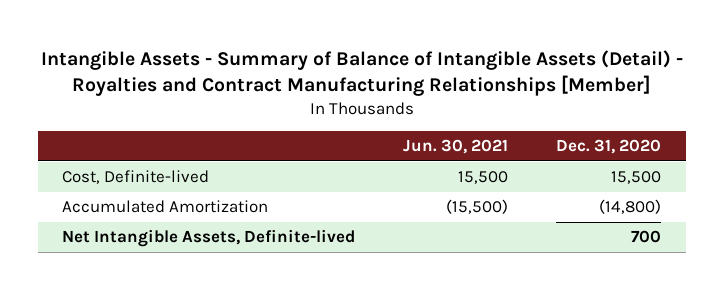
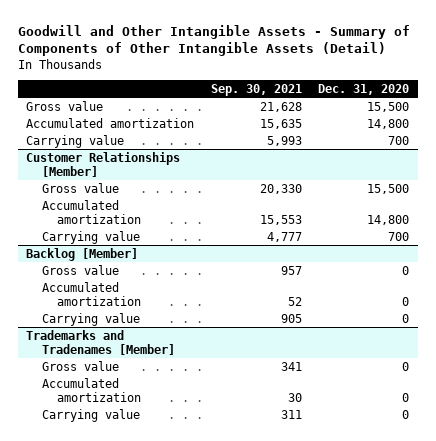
- Intangible Assets - Summary of Balance of Intangible Assets (Detail) - Royalties and Contract Manufacturing Relationships [Member]
+ Goodwill and Other Intangible Assets - Summary of Components of Other Intangible Assets (Detail)
- | Jun. 30, 2021 | Dec. 31, 2020
+ | Sep. 30, 2021 | Dec. 31, 2020
- Cost, Definite-lived | 15,500 | 15,500
- Accumulated Amortization | (15,500) | (14,800)
- Net Intangible Assets, Definite-lived | | 700
+ Gross value | 21,628 | 15,500
+ Accumulated amortization | 15,635 | 14,800
+ Carrying value | 5,993 | 700
+ Customer Relationships [Member]
+ Gross value | 20,330 | 15,500
+ Accumulated amortization | 15,553 | 14,800
+ Carrying value | 4,777 | 700
+ Backlog [Member]
+ Gross value | 957 | 0
+ Accumulated amortization | 52 | 0
+ Carrying value | 905 | 0
+ Trademarks and Tradenames [Member]
+ Gross value | 341 | 0
+ Accumulated amortization | 30 | 0
+ Carrying value | 311 | 0

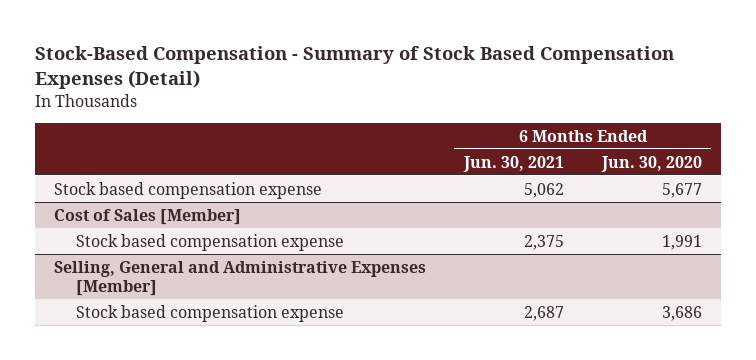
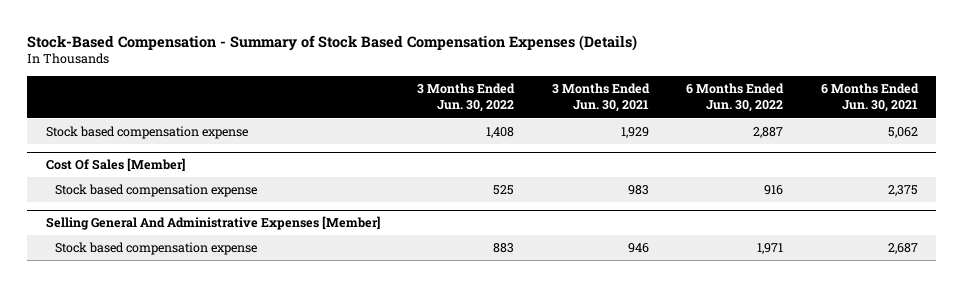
- Stock-Based Compensation - Summary of Stock Based Compensation Expenses (Detail)
+ Stock-Based Compensation - Summary of Stock Based Compensation Expenses (Details)
- | 6 Months Ended Jun. 30, 2021 | 6 Months Ended Jun. 30, 2020
+ | 3 Months Ended Jun. 30, 2022 | 3 Months Ended Jun. 30, 2021 | 6 Months Ended Jun. 30, 2022 | 6 Months Ended Jun. 30, 2021
- Cost of Sales [Member]
+ Cost Of Sales [Member]
- Selling, General and Administrative Expenses [Member]
+ Selling General And Administrative Expenses [Member]

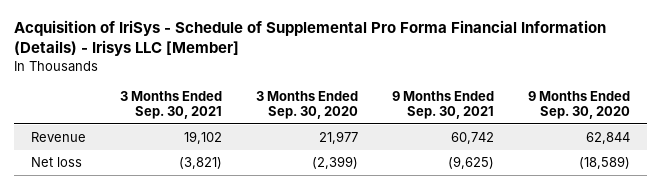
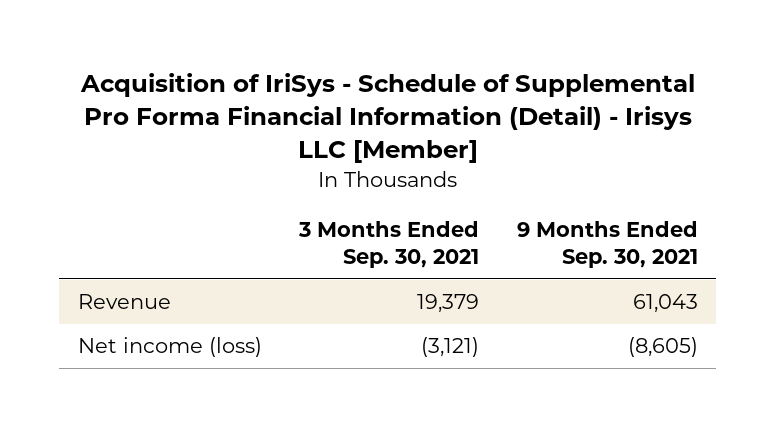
- Acquisition of IriSys - Schedule of Supplemental Pro Forma Financial Information (Details) - Irisys LLC [Member]
+ Acquisition of IriSys - Schedule of Supplemental Pro Forma Financial Information (Detail) - Irisys LLC [Member]
- | 3 Months Ended Sep. 30, 2021 | 3 Months Ended Sep. 30, 2020 | 9 Months Ended Sep. 30, 2021 | 9 Months Ended Sep. 30, 2020
+ | 3 Months Ended Sep. 30, 2021 | 9 Months Ended Sep. 30, 2021
- Revenue | 19,102 | 21,977 | 60,742 | 62,844
- Net loss | (3,821) | (2,399) | (9,625) | (18,589)
+ Revenue | 19,379 | 61,043
+ Net income (loss) | (3,121) | (8,605)

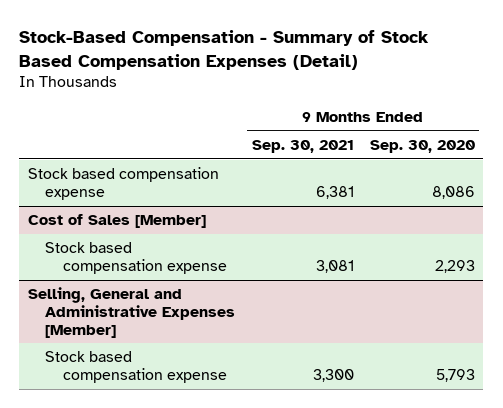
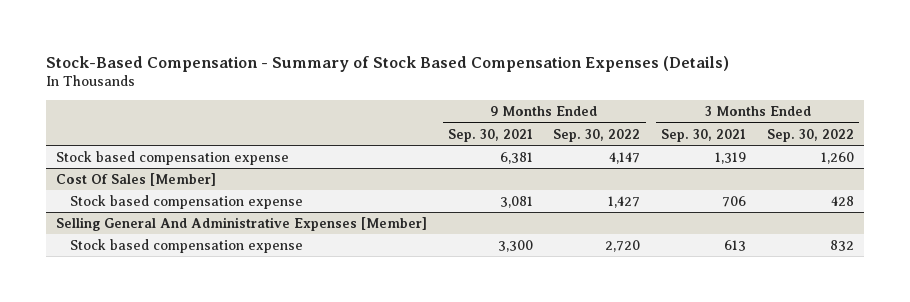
- Stock-Based Compensation - Summary of Stock Based Compensation Expenses (Detail)
+ Stock-Based Compensation - Summary of Stock Based Compensation Expenses (Details)
- | 9 Months Ended Sep. 30, 2021 | 9 Months Ended Sep. 30, 2020
+ | 9 Months Ended Sep. 30, 2021 | 9 Months Ended Sep. 30, 2022 | 3 Months Ended Sep. 30, 2021 | 3 Months Ended Sep. 30, 2022
- Cost of Sales [Member]
+ Cost Of Sales [Member]
- Selling, General and Administrative Expenses [Member]
+ Selling General And Administrative Expenses [Member]

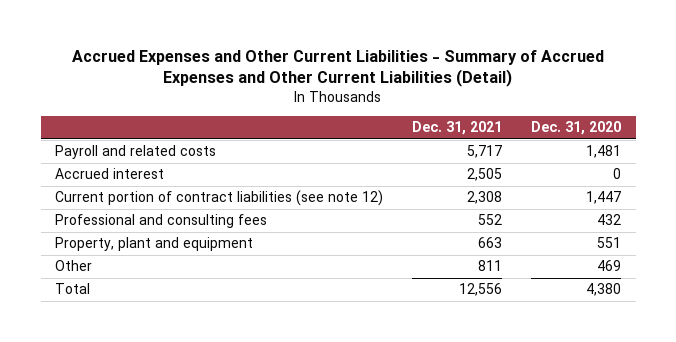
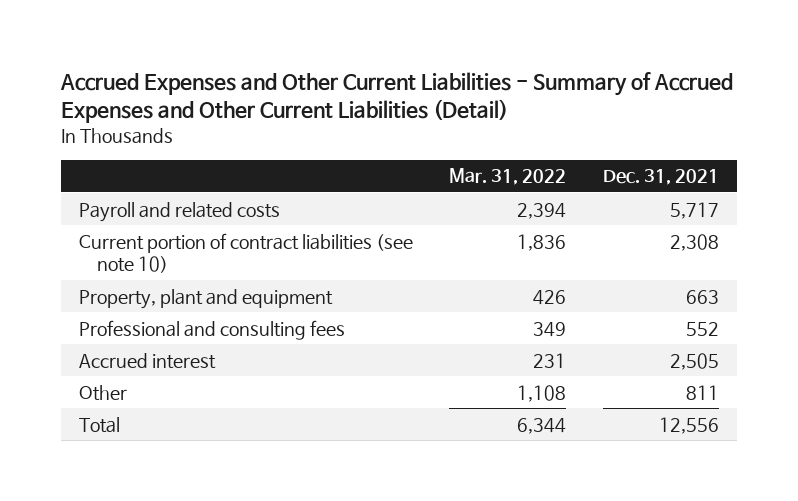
- | Dec. 31, 2021 | Dec. 31, 2020
+ | Mar. 31, 2022 | Dec. 31, 2021
- Current portion of contract liabilities (see note 12) | 2,308 | 1,447
+ Current portion of contract liabilities (see note 10) | 1,836 | 2,308
moved down: Professional and consulting fees | 349 | 552
moved down: Accrued interest | 231 | 2,505

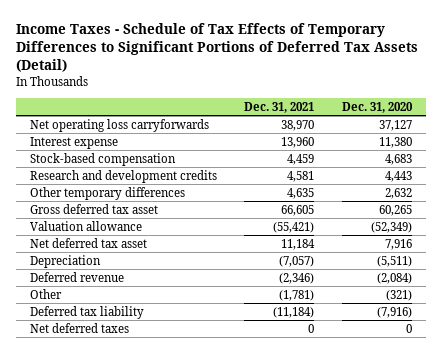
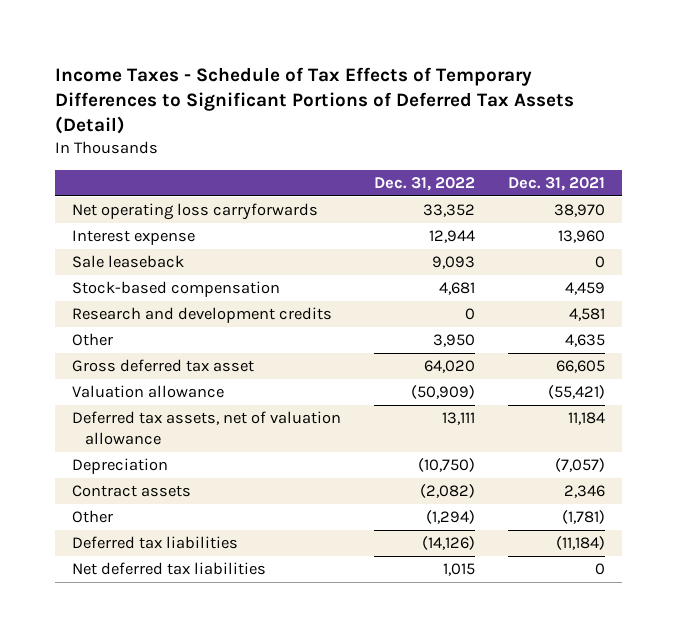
- | Dec. 31, 2021 | Dec. 31, 2020
+ | Dec. 31, 2022 | Dec. 31, 2021
+ Sale leaseback | 9,093 | 0
- Other temporary differences | 4,635 | 2,632
+ Other | 3,950 | 4,635
- Net deferred tax asset | 11,184 | 7,916
+ Deferred tax assets, net of valuation allowance | 13,111 | 11,184
- Deferred revenue | (2,346) | (2,084)
+ Contract assets | (2,082) | 2,346
- Deferred tax liability | (11,184) | (7,916)
- Net deferred taxes | 0 | 0
+ Deferred tax liabilities | (14,126) | (11,184)
+ Net deferred tax liabilities | 1,015 | 0

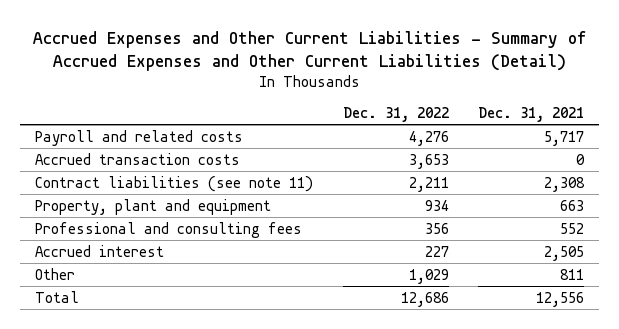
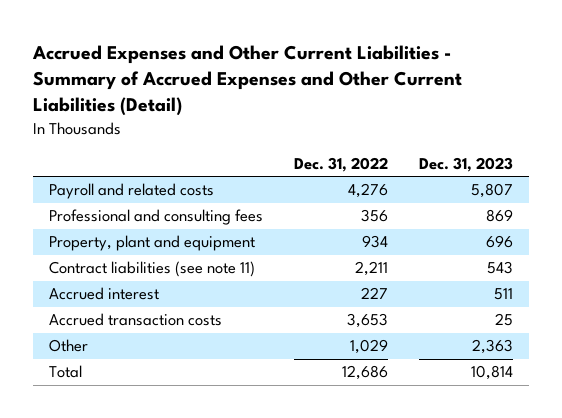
- | Dec. 31, 2022 | Dec. 31, 2021
+ | Dec. 31, 2022 | Dec. 31, 2023
moved down: Property, plant and equipment | 934 | 696
moved down: Contract liabilities (see note 11) | 2,211 | 543
moved down: Accrued transaction costs | 3,653 | 25

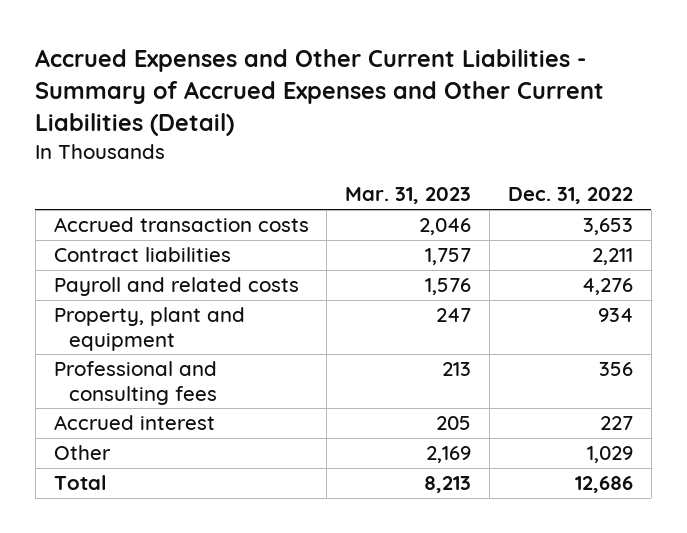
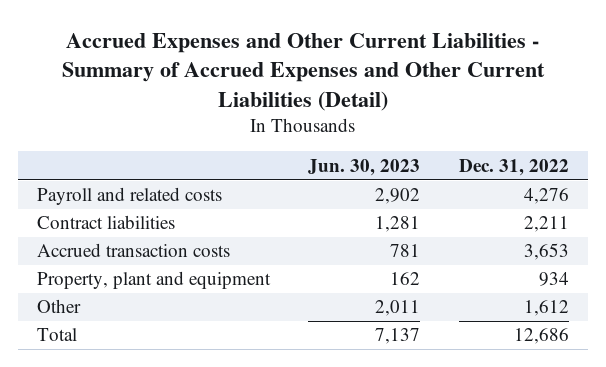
- | Mar. 31, 2023 | Dec. 31, 2022
+ | Jun. 30, 2023 | Dec. 31, 2022
moved down: Contract liabilities | 1,281 | 2,211
moved down: Accrued transaction costs | 781 | 3,653
- Professional and consulting fees | 213 | 356
- Accrued interest | 205 | 227
- Other | 2,169 | 1,029
+ Other | 2,011 | 1,612

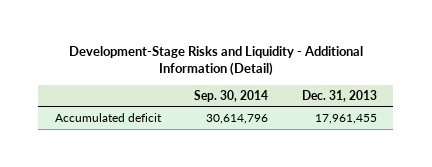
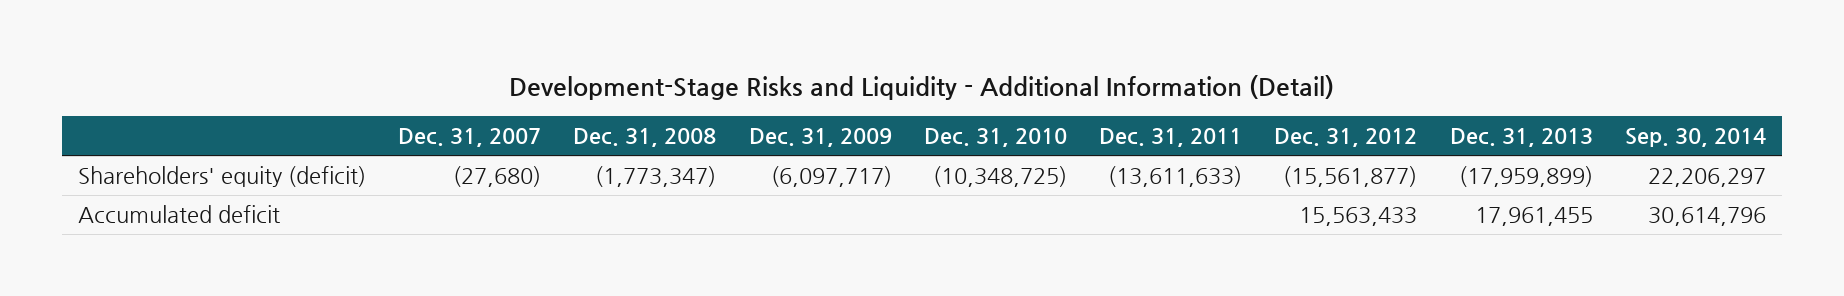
- | Sep. 30, 2014 | Dec. 31, 2013
+ | Dec. 31, 2007 | Dec. 31, 2008 | Dec. 31, 2009 | Dec. 31, 2010 | Dec. 31, 2011 | Dec. 31, 2012 | Dec. 31, 2013 | Sep. 30, 2014
+ Shareholders' equity (deficit) | (27,680) | (1,773,347) | (6,097,717) | (10,348,725) | (13,611,633) | (15,561,877) | (17,959,899) | 22,206,297

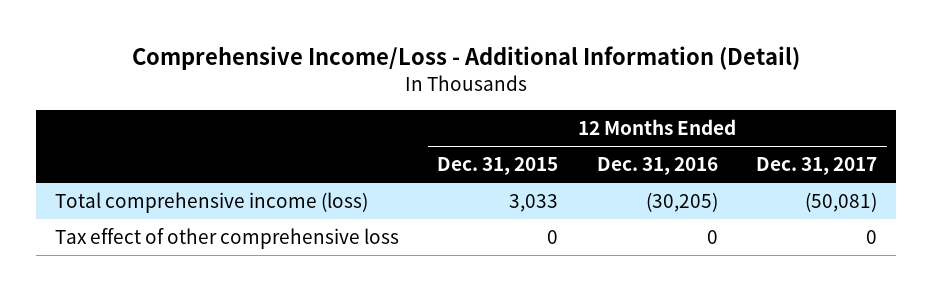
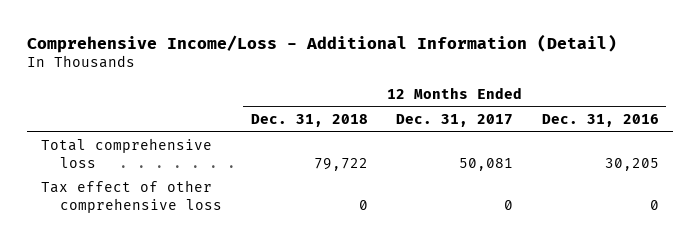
- | 12 Months Ended Dec. 31, 2015 | 12 Months Ended Dec. 31, 2016 | 12 Months Ended Dec. 31, 2017
+ | 12 Months Ended Dec. 31, 2018 | 12 Months Ended Dec. 31, 2017 | 12 Months Ended Dec. 31, 2016
- Total comprehensive income (loss) | 3,033 | (30,205) | (50,081)
+ Total comprehensive loss | 79,722 | 50,081 | 30,205

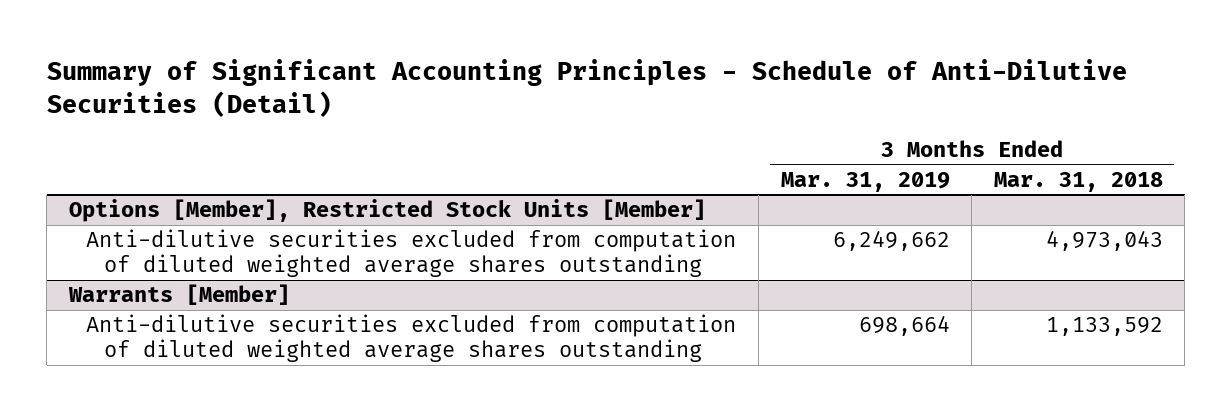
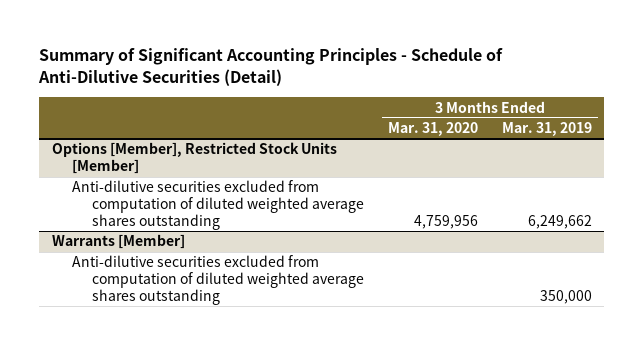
- | 3 Months Ended Mar. 31, 2019 | 3 Months Ended Mar. 31, 2018
+ | 3 Months Ended Mar. 31, 2020 | 3 Months Ended Mar. 31, 2019
@ Warrants [Member]
- Anti-dilutive securities excluded from computation of diluted weighted average shares outstanding | 698,664 | 1,133,592
+ Anti-dilutive securities excluded from computation of diluted weighted average shares outstanding | | 350,000

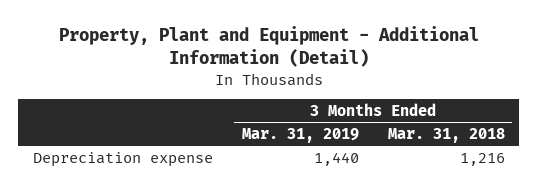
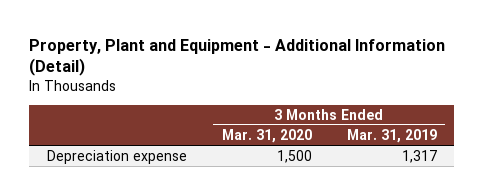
- | 3 Months Ended Mar. 31, 2019 | 3 Months Ended Mar. 31, 2018
+ | 3 Months Ended Mar. 31, 2020 | 3 Months Ended Mar. 31, 2019
- Depreciation expense | 1,440 | 1,216
+ Depreciation expense | 1,500 | 1,317

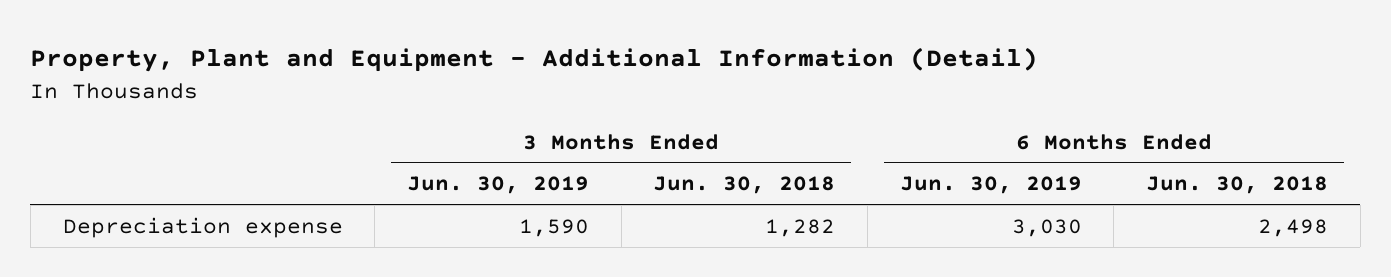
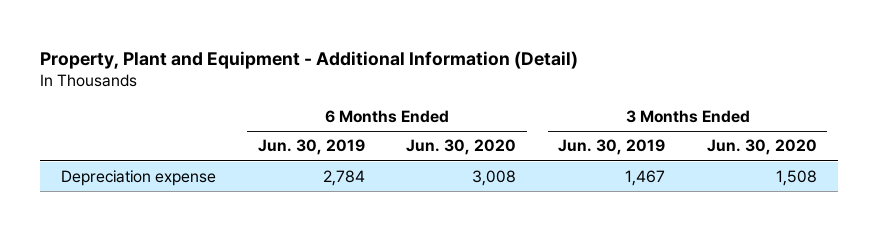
- | 3 Months Ended Jun. 30, 2019 | 3 Months Ended Jun. 30, 2018 | 6 Months Ended Jun. 30, 2019 | 6 Months Ended Jun. 30, 2018
+ | 6 Months Ended Jun. 30, 2019 | 6 Months Ended Jun. 30, 2020 | 3 Months Ended Jun. 30, 2019 | 3 Months Ended Jun. 30, 2020
- Depreciation expense | 1,590 | 1,282 | 3,030 | 2,498
+ Depreciation expense | 2,784 | 3,008 | 1,467 | 1,508

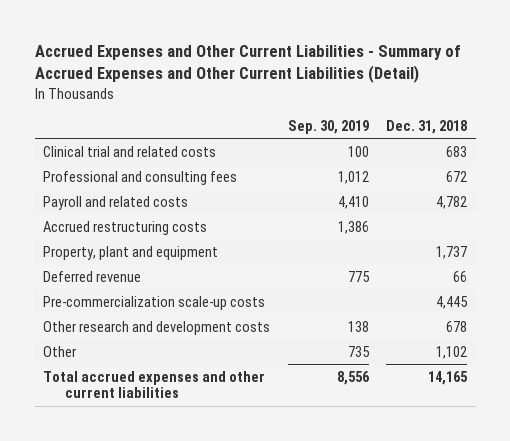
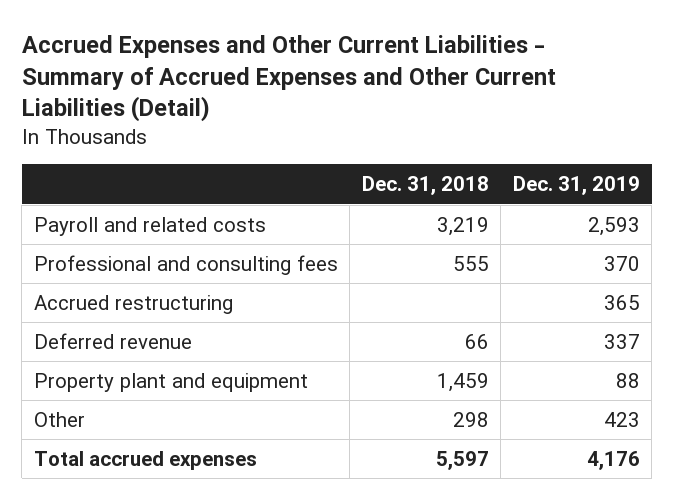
- | Sep. 30, 2019 | Dec. 31, 2018
+ | Dec. 31, 2018 | Dec. 31, 2019
- Clinical trial and related costs | 100 | 683
- Professional and consulting fees | 1,012 | 672
- Payroll and related costs | 4,410 | 4,782
- Accrued restructuring costs | 1,386 |
- Property, plant and equipment | | 1,737
+ Payroll and related costs | 3,219 | 2,593
+ Professional and consulting fees | 555 | 370
+ Accrued restructuring | | 365
- Pre-commercialization scale-up costs | | 4,445
- Other research and development costs | 138 | 678
- Other | 735 | 1,102
- Total accrued expenses and other current liabilities | 8,556 | 14,165
+ Property plant and equipment | 1,459 | 88
+ Other | 298 | 423
+ Total accrued expenses | 5,597 | 4,176

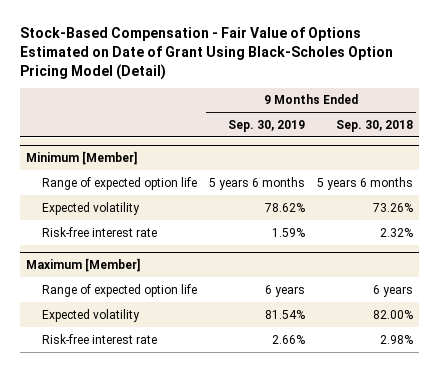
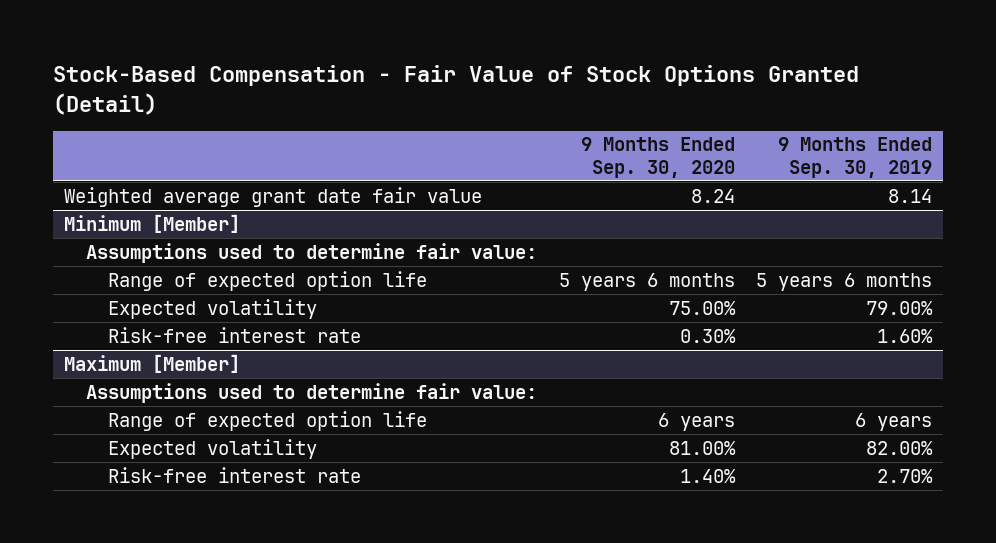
- Stock-Based Compensation - Fair Value of Options Estimated on Date of Grant Using Black-Scholes Option Pricing Model (Detail)
+ Stock-Based Compensation - Fair Value of Stock Options Granted (Detail)
- | 9 Months Ended Sep. 30, 2019 | 9 Months Ended Sep. 30, 2018
+ | 9 Months Ended Sep. 30, 2020 | 9 Months Ended Sep. 30, 2019
+ Weighted average grant date fair value | 8.24 | 8.14
@ Minimum [Member]
+ Assumptions used to determine fair value:
- Expected volatility | 78.62% | 73.26%
- Risk-free interest rate | 1.59% | 2.32%
+ Expected volatility | 75.00% | 79.00%
+ Risk-free interest rate | 0.30% | 1.60%
@ Maximum [Member]
+ Assumptions used to determine fair value:
- Expected volatility | 81.54% | 82.00%
- Risk-free interest rate | 2.66% | 2.98%
+ Expected volatility | 81.00% | 82.00%
+ Risk-free interest rate | 1.40% | 2.70%

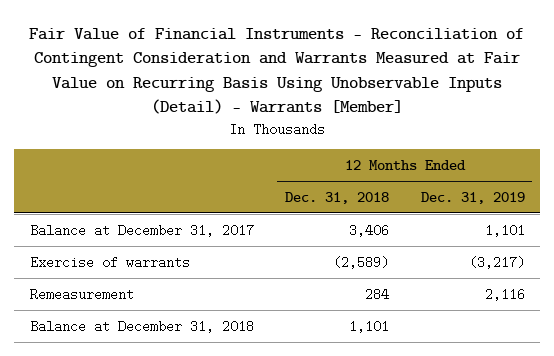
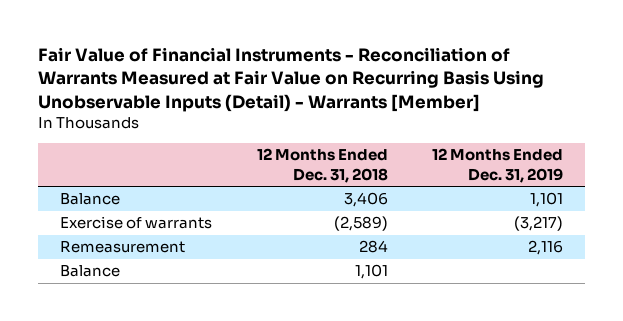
- Fair Value of Financial Instruments - Reconciliation of Contingent Consideration and Warrants Measured at Fair Value on Recurring Basis Using Unobservable Inputs (Detail) - Warrants [Member]
+ Fair Value of Financial Instruments - Reconciliation of Warrants Measured at Fair Value on Recurring Basis Using Unobservable Inputs (Detail) - Warrants [Member]
- Balance at December 31, 2017 | 3,406 | 1,101
+ Balance | 3,406 | 1,101
- Balance at December 31, 2018 | 1,101 |
+ Balance | 1,101 |

